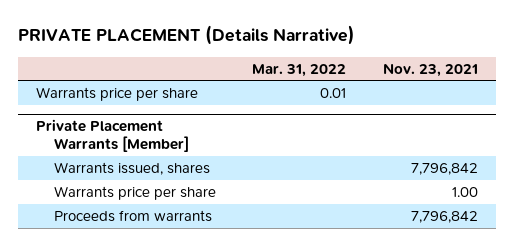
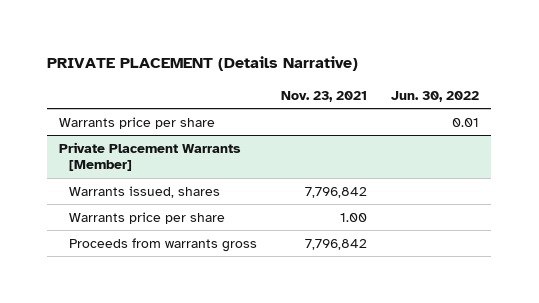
- | Mar. 31, 2022 | Nov. 23, 2021
+ | Nov. 23, 2021 | Jun. 30, 2022
@ Private Placement Warrants [Member]
- Proceeds from warrants | | 7,796,842
+ Proceeds from warrants gross | 7,796,842 |

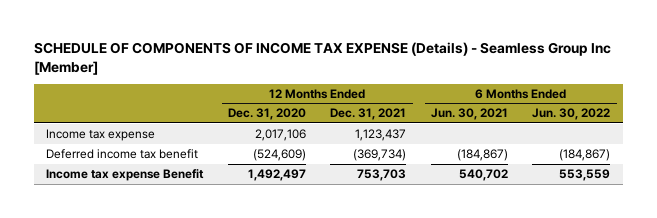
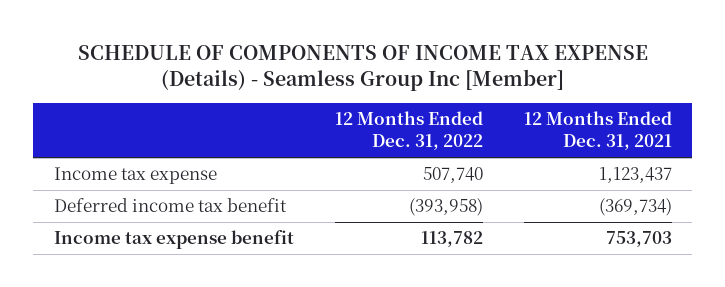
- | 12 Months Ended Dec. 31, 2020 | 12 Months Ended Dec. 31, 2021 | 6 Months Ended Jun. 30, 2021 | 6 Months Ended Jun. 30, 2022
+ | 12 Months Ended Dec. 31, 2022 | 12 Months Ended Dec. 31, 2021
- Income tax expense Benefit | 1,492,497 | 753,703 | 540,702 | 553,559
+ Income tax expense benefit | 113,782 | 753,703

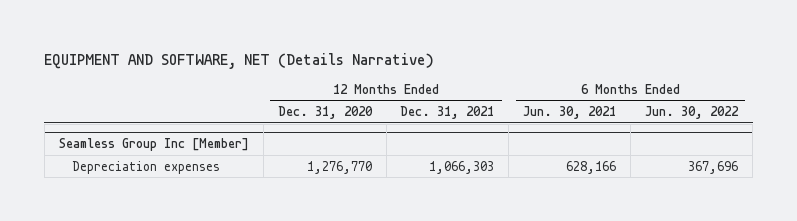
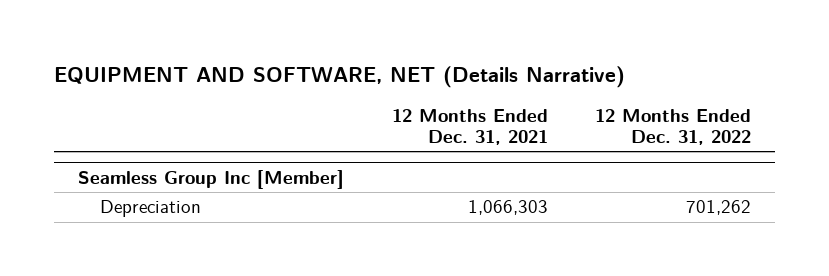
- | 12 Months Ended Dec. 31, 2020 | 12 Months Ended Dec. 31, 2021 | 6 Months Ended Jun. 30, 2021 | 6 Months Ended Jun. 30, 2022
+ | 12 Months Ended Dec. 31, 2021 | 12 Months Ended Dec. 31, 2022
@ Seamless Group Inc [Member]
- Depreciation expenses | 1,276,770 | 1,066,303 | 628,166 | 367,696
+ Depreciation | 1,066,303 | 701,262

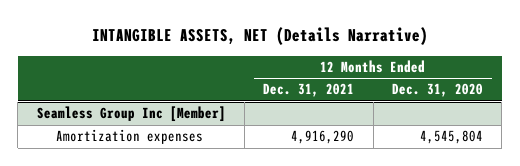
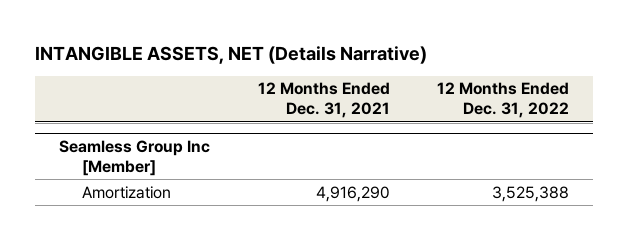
- | 12 Months Ended Dec. 31, 2021 | 12 Months Ended Dec. 31, 2020
+ | 12 Months Ended Dec. 31, 2021 | 12 Months Ended Dec. 31, 2022
@ Seamless Group Inc [Member]
- Amortization expenses | 4,916,290 | 4,545,804
+ Amortization | 4,916,290 | 3,525,388

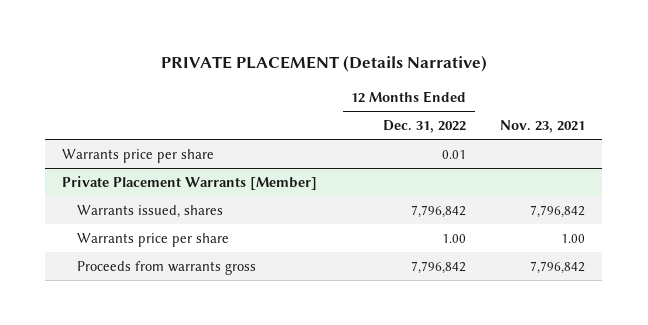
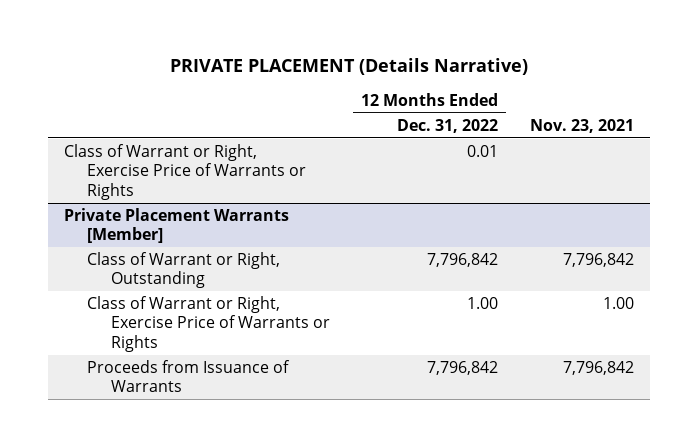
- Warrants price per share | 0.01 |
+ Class of Warrant or Right, Exercise Price of Warrants or Rights | 0.01 |
@ Private Placement Warrants [Member]
- Warrants issued, shares | 7,796,842 | 7,796,842
- Warrants price per share | 1.00 | 1.00
- Proceeds from warrants gross | 7,796,842 | 7,796,842
+ Class of Warrant or Right, Outstanding | 7,796,842 | 7,796,842
+ Class of Warrant or Right, Exercise Price of Warrants or Rights | 1.00 | 1.00
+ Proceeds from Issuance of Warrants | 7,796,842 | 7,796,842

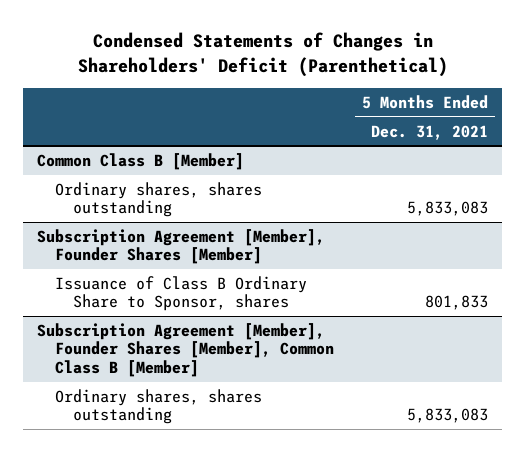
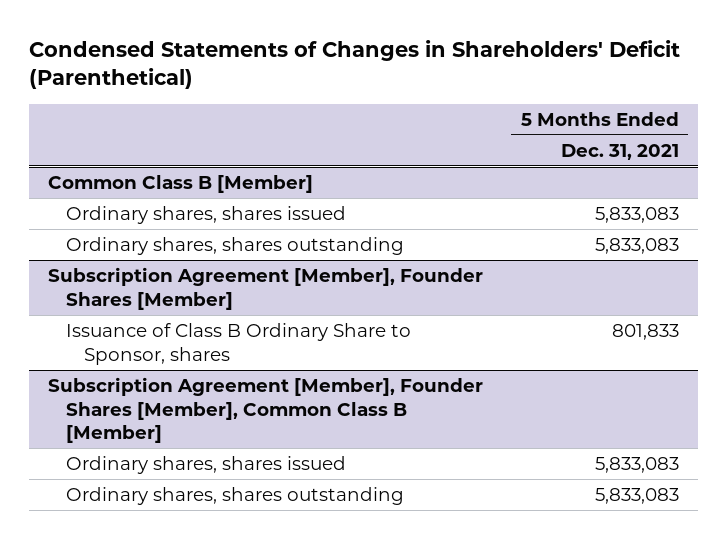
@ Common Class B [Member]
+ Ordinary shares, shares issued | 5,833,083
@ Subscription Agreement [Member], Founder Shares [Member], Common Class B [Member]
+ Ordinary shares, shares issued | 5,833,083

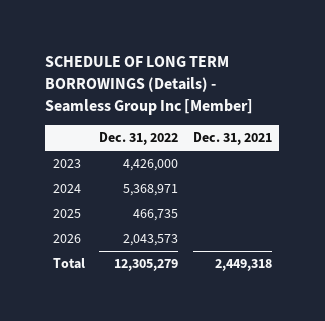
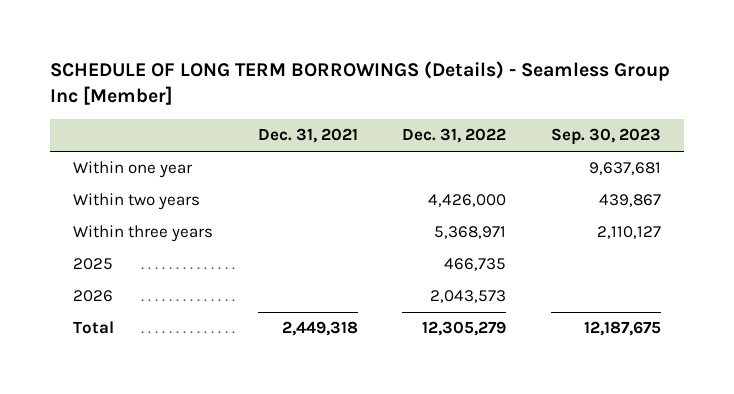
- | Dec. 31, 2022 | Dec. 31, 2021
+ | Dec. 31, 2021 | Dec. 31, 2022 | Sep. 30, 2023
- 2023 | 4,426,000 |
- 2024 | 5,368,971 |
+ Within one year | | | 9,637,681
+ Within two years | | 4,426,000 | 439,867
+ Within three years | | 5,368,971 | 2,110,127

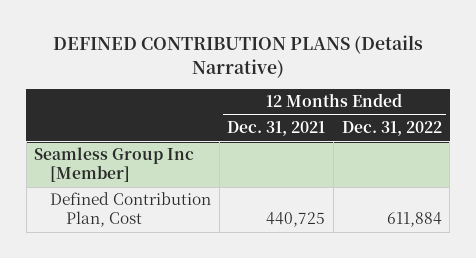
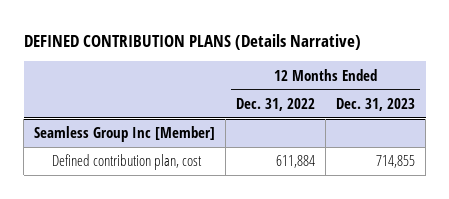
- | 12 Months Ended Dec. 31, 2021 | 12 Months Ended Dec. 31, 2022
+ | 12 Months Ended Dec. 31, 2022 | 12 Months Ended Dec. 31, 2023
@ Seamless Group Inc [Member]
- Defined Contribution Plan, Cost | 440,725 | 611,884
+ Defined contribution plan, cost | 611,884 | 714,855

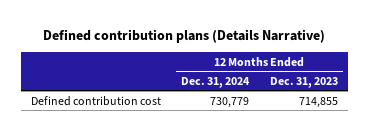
- DEFINED CONTRIBUTION PLANS (Details Narrative)
+ Defined contribution plans (Details Narrative)
- | 12 Months Ended Dec. 31, 2022 | 12 Months Ended Dec. 31, 2023
+ | 12 Months Ended Dec. 31, 2024 | 12 Months Ended Dec. 31, 2023
- Seamless Group Inc [Member]
- Defined contribution plan, cost | 611,884 | 714,855
+ Defined contribution cost | 730,779 | 714,855

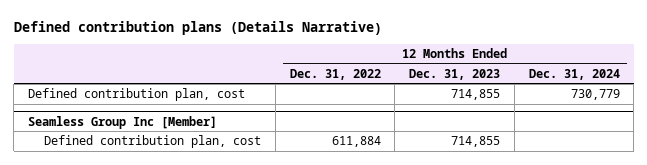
- | 12 Months Ended Dec. 31, 2024 | 12 Months Ended Dec. 31, 2023
+ | 12 Months Ended Dec. 31, 2022 | 12 Months Ended Dec. 31, 2023 | 12 Months Ended Dec. 31, 2024
- Defined contribution cost | 730,779 | 714,855
+ Defined contribution plan, cost | | 714,855 | 730,779
+ Seamless Group Inc [Member]
+ Defined contribution plan, cost | 611,884 | 714,855 |

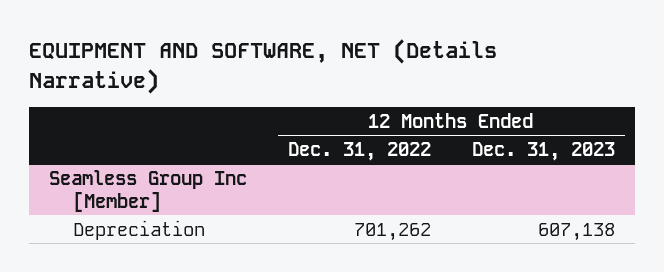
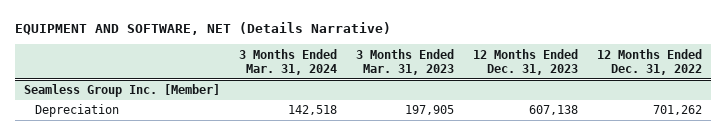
- | 12 Months Ended Dec. 31, 2022 | 12 Months Ended Dec. 31, 2023
+ | 3 Months Ended Mar. 31, 2024 | 3 Months Ended Mar. 31, 2023 | 12 Months Ended Dec. 31, 2023 | 12 Months Ended Dec. 31, 2022
- Seamless Group Inc [Member]
+ Seamless Group Inc. [Member]

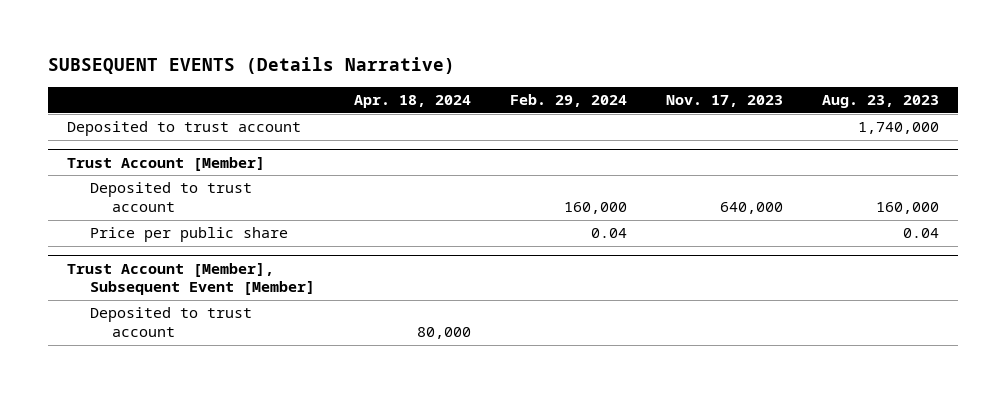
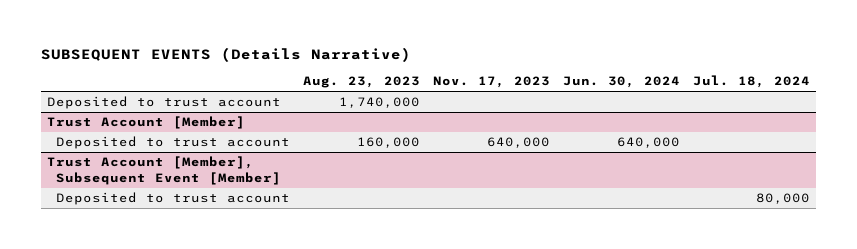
- | Apr. 18, 2024 | Feb. 29, 2024 | Nov. 17, 2023 | Aug. 23, 2023
+ | Aug. 23, 2023 | Nov. 17, 2023 | Jun. 30, 2024 | Jul. 18, 2024
@ Trust Account [Member]
- Price per public share | | 0.04 | | 0.04

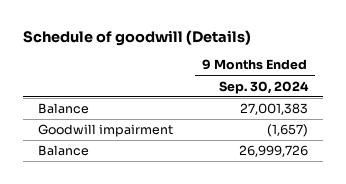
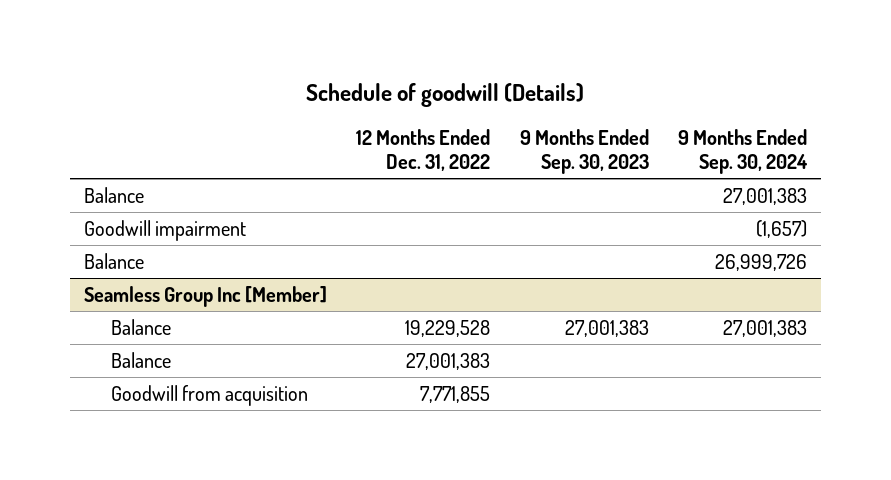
- | 9 Months Ended Sep. 30, 2024
+ | 12 Months Ended Dec. 31, 2022 | 9 Months Ended Sep. 30, 2023 | 9 Months Ended Sep. 30, 2024
+ Seamless Group Inc [Member]
+ Balance | 19,229,528 | 27,001,383 | 27,001,383
+ Balance | 27,001,383 | |
+ Goodwill from acquisition | 7,771,855 | |

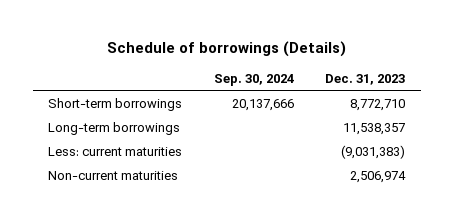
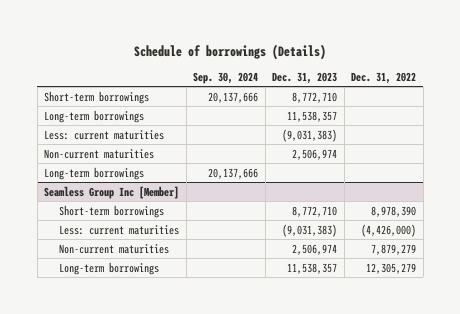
- | Sep. 30, 2024 | Dec. 31, 2023
+ | Sep. 30, 2024 | Dec. 31, 2023 | Dec. 31, 2022
+ Long-term borrowings | 20,137,666 | |
+ Seamless Group Inc [Member]
+ Short-term borrowings | | 8,772,710 | 8,978,390
+ Less: current maturities | | (9,031,383) | (4,426,000)
+ Non-current maturities | | 2,506,974 | 7,879,279
+ Long-term borrowings | | 11,538,357 | 12,305,279

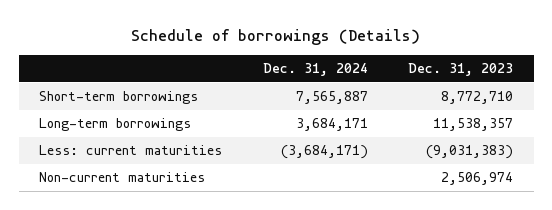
- | Sep. 30, 2024 | Dec. 31, 2023 | Dec. 31, 2022
+ | Dec. 31, 2024 | Dec. 31, 2023
- Long-term borrowings | 20,137,666 | |
- Seamless Group Inc [Member]
- Short-term borrowings | | 8,772,710 | 8,978,390
- Less: current maturities | | (9,031,383) | (4,426,000)
- Non-current maturities | | 2,506,974 | 7,879,279
- Long-term borrowings | | 11,538,357 | 12,305,279

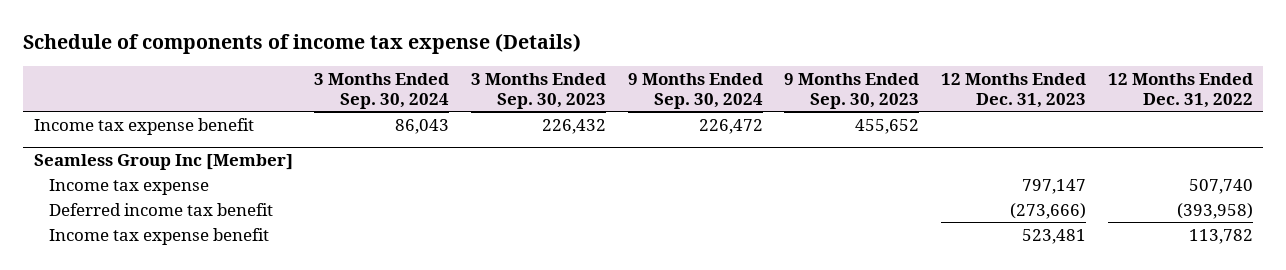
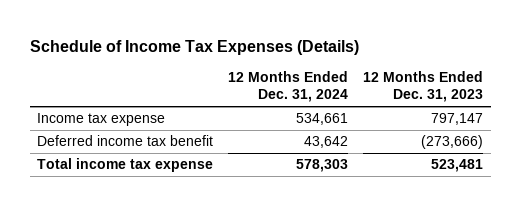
- Schedule of components of income tax expense (Details)
+ Schedule of Income Tax Expenses (Details)
- | 3 Months Ended Sep. 30, 2024 | 3 Months Ended Sep. 30, 2023 | 9 Months Ended Sep. 30, 2024 | 9 Months Ended Sep. 30, 2023 | 12 Months Ended Dec. 31, 2023 | 12 Months Ended Dec. 31, 2022
+ | 12 Months Ended Dec. 31, 2024 | 12 Months Ended Dec. 31, 2023
- Income tax expense benefit | 86,043 | 226,432 | 226,472 | 455,652 | |
- Seamless Group Inc [Member]
- Income tax expense benefit | | | | | 523,481 | 113,782
+ Total income tax expense | 578,303 | 523,481

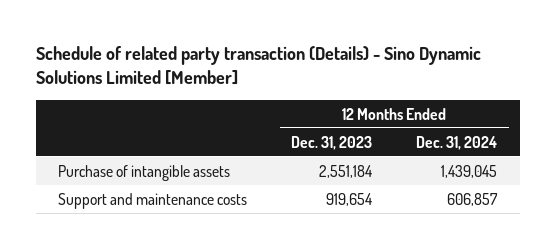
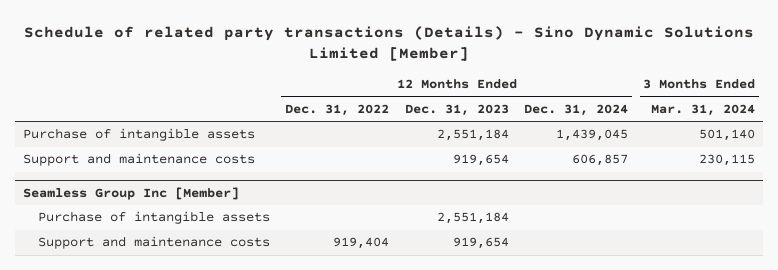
- Schedule of related party transaction (Details) - Sino Dynamic Solutions Limited [Member]
+ Schedule of related party transactions (Details) - Sino Dynamic Solutions Limited [Member]
- | 12 Months Ended Dec. 31, 2023 | 12 Months Ended Dec. 31, 2024
+ | 12 Months Ended Dec. 31, 2022 | 12 Months Ended Dec. 31, 2023 | 12 Months Ended Dec. 31, 2024 | 3 Months Ended Mar. 31, 2024
+ Seamless Group Inc [Member]
+ Purchase of intangible assets | | 2,551,184 | |
+ Support and maintenance costs | 919,404 | 919,654 | |

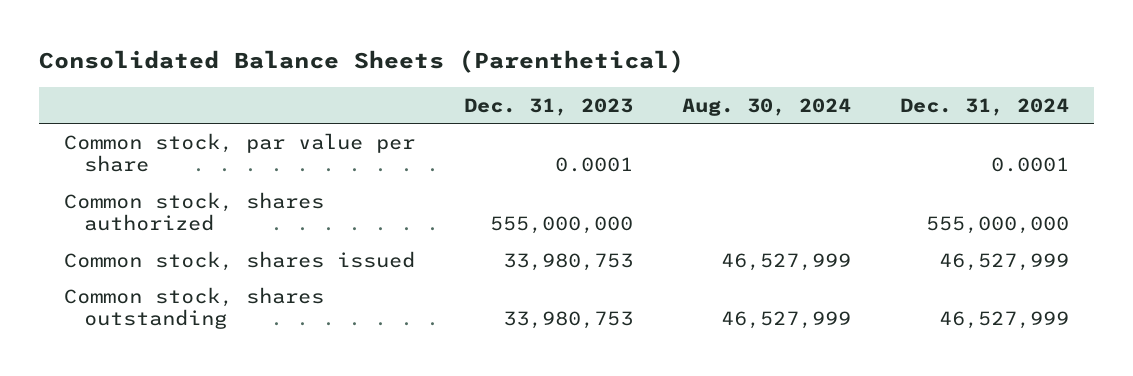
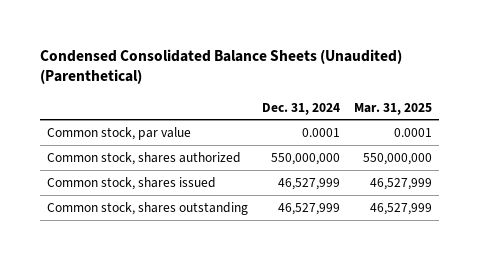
- Consolidated Balance Sheets (Parenthetical)
+ Condensed Consolidated Balance Sheets (Unaudited) (Parenthetical)
- | Dec. 31, 2023 | Aug. 30, 2024 | Dec. 31, 2024
+ | Dec. 31, 2024 | Mar. 31, 2025
- Common stock, par value per share | 0.0001 | | 0.0001
- Common stock, shares authorized | 555,000,000 | | 555,000,000
+ Common stock, par value | 0.0001 | 0.0001
+ Common stock, shares authorized | 550,000,000 | 550,000,000

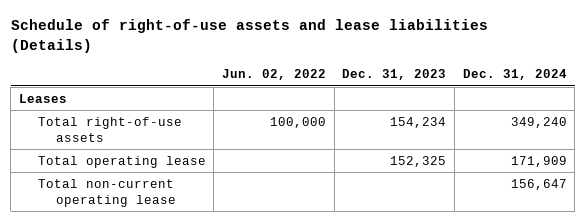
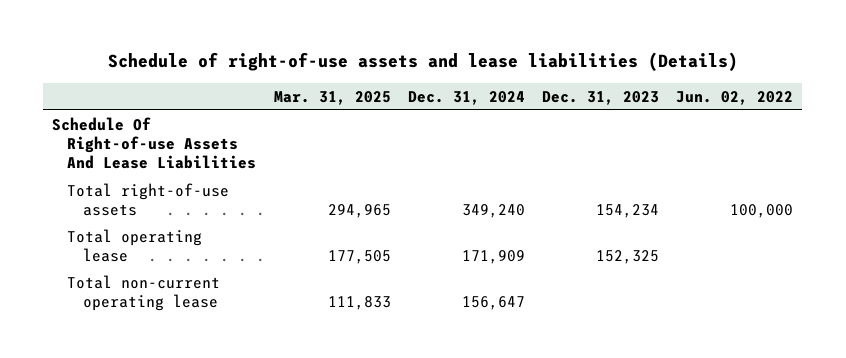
- | Jun. 02, 2022 | Dec. 31, 2023 | Dec. 31, 2024
+ | Mar. 31, 2025 | Dec. 31, 2024 | Dec. 31, 2023 | Jun. 02, 2022
- Leases
+ Schedule Of Right-of-use Assets And Lease Liabilities

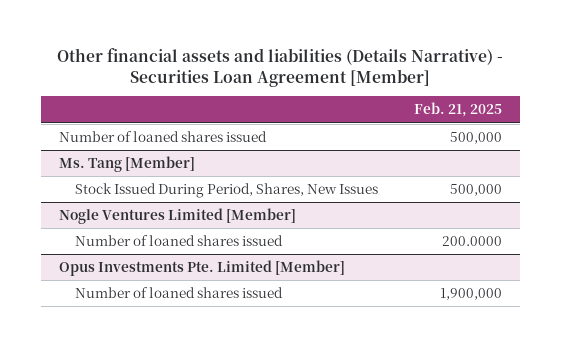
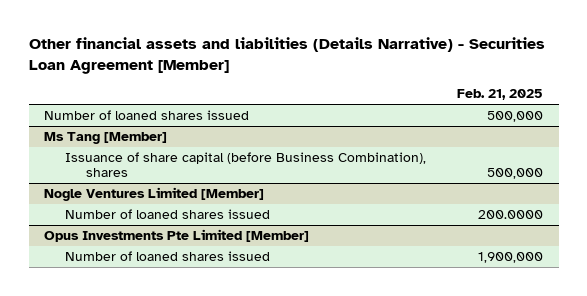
- Ms. Tang [Member]
- Stock Issued During Period, Shares, New Issues | 500,000
+ Ms Tang [Member]
+ Issuance of share capital (before Business Combination), shares | 500,000
- Opus Investments Pte. Limited [Member]
+ Opus Investments Pte Limited [Member]

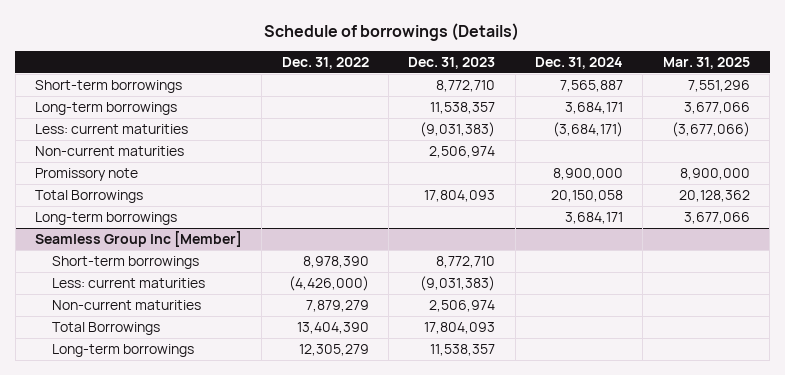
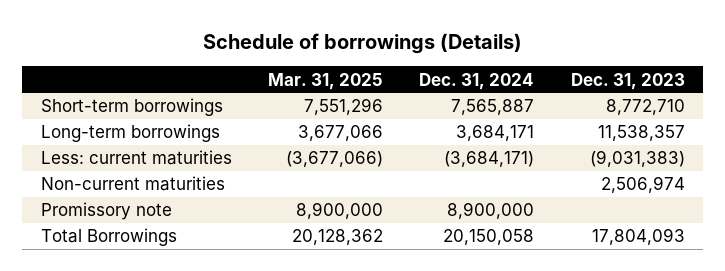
- | Dec. 31, 2022 | Dec. 31, 2023 | Dec. 31, 2024 | Mar. 31, 2025
+ | Mar. 31, 2025 | Dec. 31, 2024 | Dec. 31, 2023
- Long-term borrowings | | | 3,684,171 | 3,677,066
- Seamless Group Inc [Member]
- Short-term borrowings | 8,978,390 | 8,772,710 | |
- Less: current maturities | (4,426,000) | (9,031,383) | |
- Non-current maturities | 7,879,279 | 2,506,974 | |
- Total Borrowings | 13,404,390 | 17,804,093 | |
- Long-term borrowings | 12,305,279 | 11,538,357 | |

